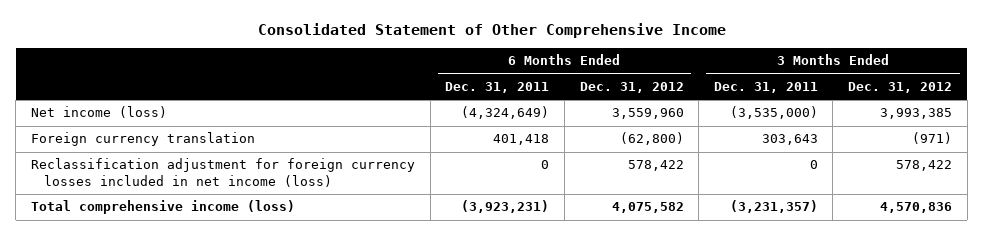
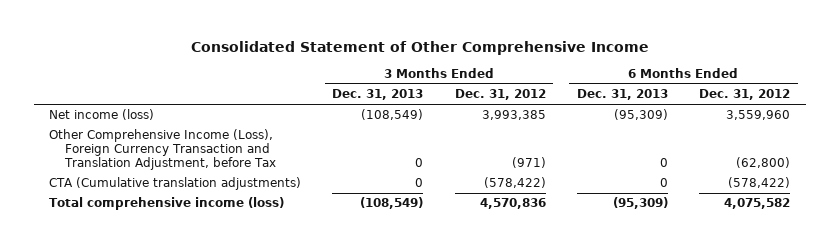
- | 6 Months Ended Dec. 31, 2011 | 6 Months Ended Dec. 31, 2012 | 3 Months Ended Dec. 31, 2011 | 3 Months Ended Dec. 31, 2012
+ | 3 Months Ended Dec. 31, 2013 | 3 Months Ended Dec. 31, 2012 | 6 Months Ended Dec. 31, 2013 | 6 Months Ended Dec. 31, 2012
- Foreign currency translation | 401,418 | (62,800) | 303,643 | (971)
- Reclassification adjustment for foreign currency losses included in net income (loss) | 0 | 578,422 | 0 | 578,422
+ Other Comprehensive Income (Loss), Foreign Currency Transaction and Translation Adjustment, before Tax | 0 | (971) | 0 | (62,800)
+ CTA (Cumulative translation adjustments) | 0 | (578,422) | 0 | (578,422)

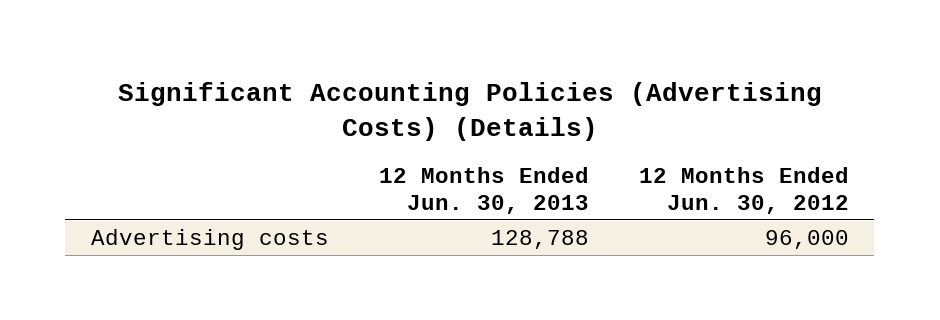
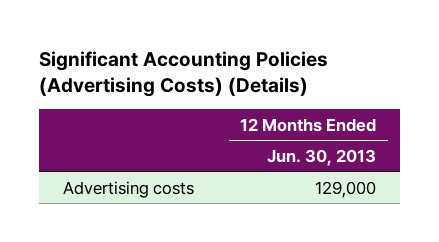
- | 12 Months Ended Jun. 30, 2013 | 12 Months Ended Jun. 30, 2012
+ | 12 Months Ended Jun. 30, 2013
- Advertising costs | 128,788 | 96,000
+ Advertising costs | 129,000

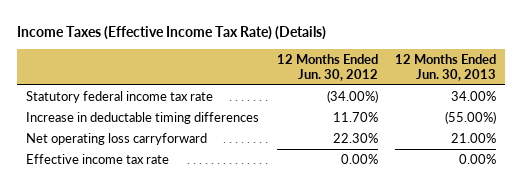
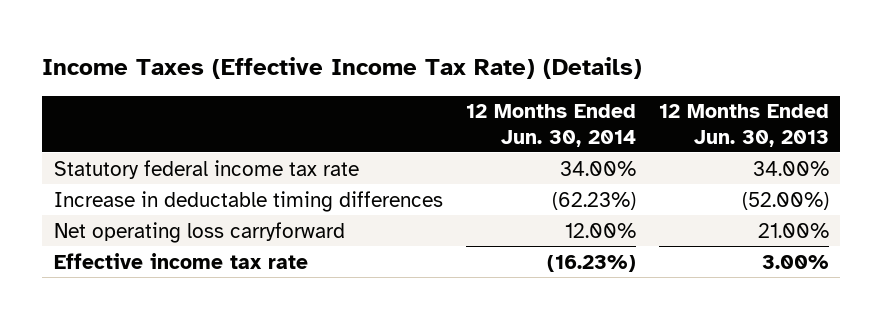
- | 12 Months Ended Jun. 30, 2012 | 12 Months Ended Jun. 30, 2013
+ | 12 Months Ended Jun. 30, 2014 | 12 Months Ended Jun. 30, 2013
- Increase in deductable timing differences | 11.70% | (55.00%)
+ Increase in deductable timing differences | (62.23%) | (52.00%)
- Effective income tax rate | 0.00% | 0.00%
+ Effective income tax rate | (16.23%) | 3.00%

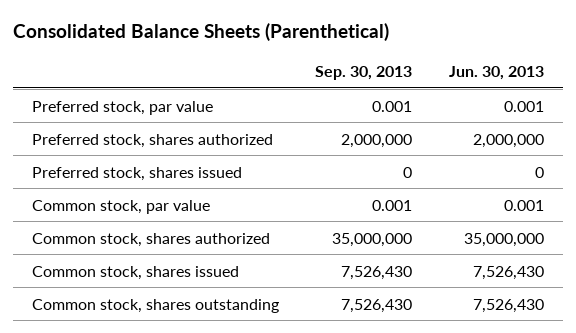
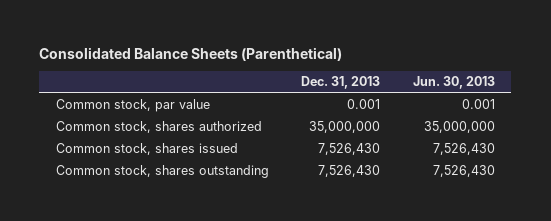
- | Sep. 30, 2013 | Jun. 30, 2013
+ | Dec. 31, 2013 | Jun. 30, 2013
- Preferred stock, par value | 0.001 | 0.001
- Preferred stock, shares authorized | 2,000,000 | 2,000,000
- Preferred stock, shares issued | 0 | 0

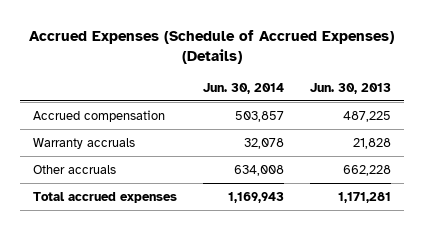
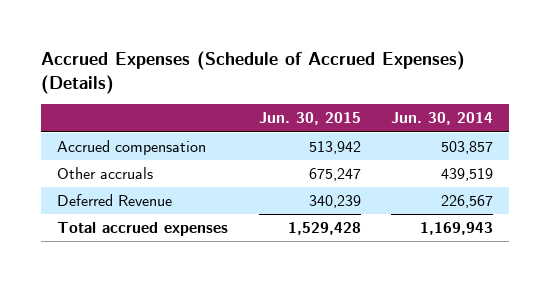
- | Jun. 30, 2014 | Jun. 30, 2013
+ | Jun. 30, 2015 | Jun. 30, 2014
- Warranty accruals | 32,078 | 21,828
- Other accruals | 634,008 | 662,228
+ Other accruals | 675,247 | 439,519
+ Deferred Revenue | 340,239 | 226,567

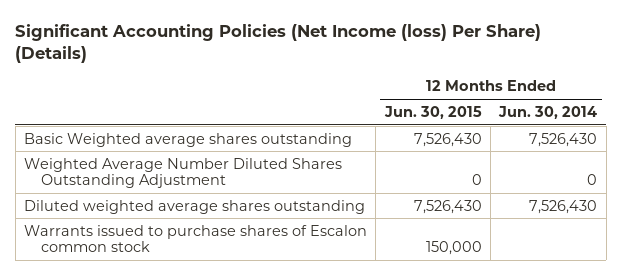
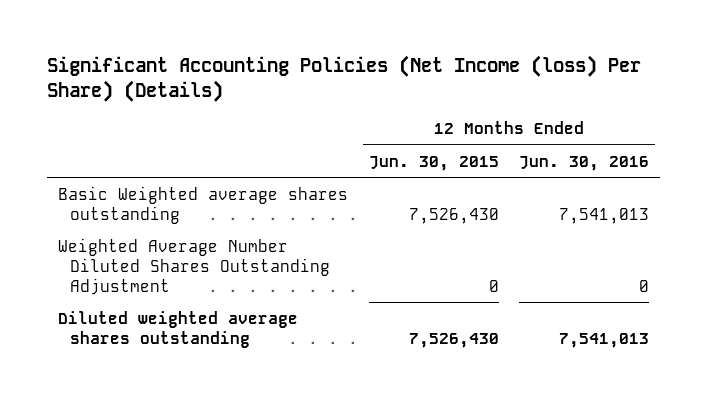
- | 12 Months Ended Jun. 30, 2015 | 12 Months Ended Jun. 30, 2014
+ | 12 Months Ended Jun. 30, 2015 | 12 Months Ended Jun. 30, 2016
- Warrants issued to purchase shares of Escalon common stock | 150,000 |

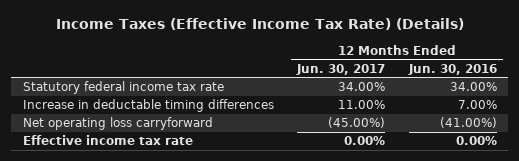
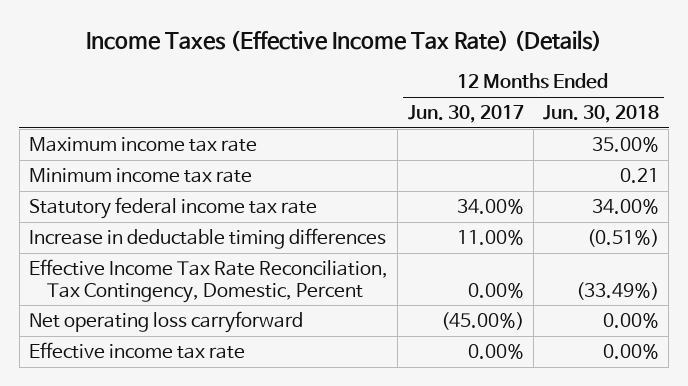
- | 12 Months Ended Jun. 30, 2017 | 12 Months Ended Jun. 30, 2016
+ | 12 Months Ended Jun. 30, 2017 | 12 Months Ended Jun. 30, 2018
+ Maximum income tax rate | | 35.00%
+ Minimum income tax rate | | 0.21
+ Effective Income Tax Rate Reconciliation, Tax Contingency, Domestic, Percent | 0.00% | (33.49%)

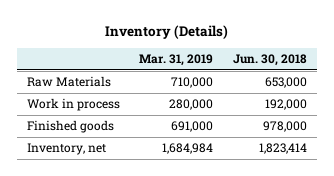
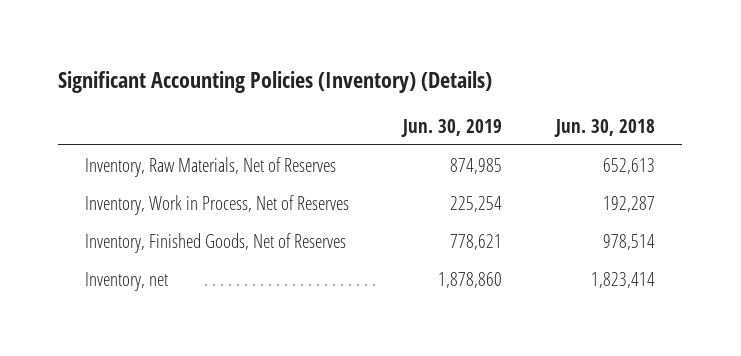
- Inventory (Details)
+ Significant Accounting Policies (Inventory) (Details)
- | Mar. 31, 2019 | Jun. 30, 2018
+ | Jun. 30, 2019 | Jun. 30, 2018
- Raw Materials | 710,000 | 653,000
- Work in process | 280,000 | 192,000
- Finished goods | 691,000 | 978,000
+ Inventory, Raw Materials, Net of Reserves | 874,985 | 652,613
+ Inventory, Work in Process, Net of Reserves | 225,254 | 192,287
+ Inventory, Finished Goods, Net of Reserves | 778,621 | 978,514

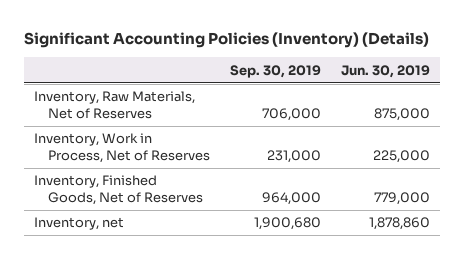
- | Jun. 30, 2019 | Jun. 30, 2018
+ | Sep. 30, 2019 | Jun. 30, 2019
- Inventory, Raw Materials, Net of Reserves | 874,985 | 652,613
- Inventory, Work in Process, Net of Reserves | 225,254 | 192,287
- Inventory, Finished Goods, Net of Reserves | 778,621 | 978,514
+ Inventory, Raw Materials, Net of Reserves | 706,000 | 875,000
+ Inventory, Work in Process, Net of Reserves | 231,000 | 225,000
+ Inventory, Finished Goods, Net of Reserves | 964,000 | 779,000

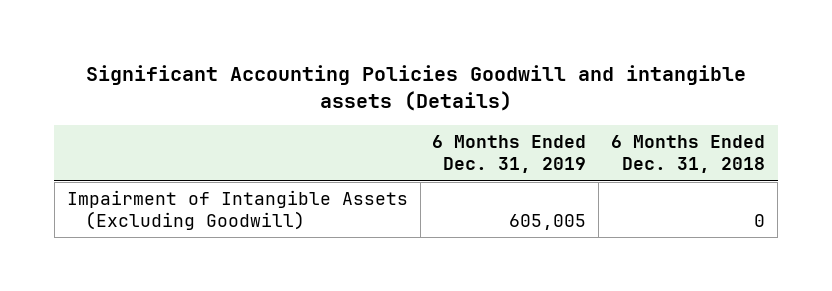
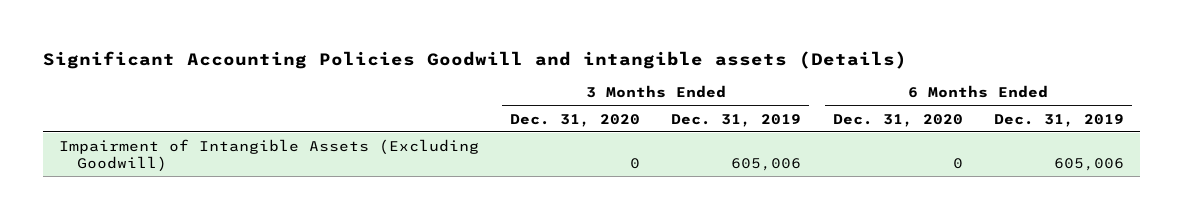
- | 6 Months Ended Dec. 31, 2019 | 6 Months Ended Dec. 31, 2018
+ | 3 Months Ended Dec. 31, 2020 | 3 Months Ended Dec. 31, 2019 | 6 Months Ended Dec. 31, 2020 | 6 Months Ended Dec. 31, 2019
- Impairment of Intangible Assets (Excluding Goodwill) | 605,005 | 0
+ Impairment of Intangible Assets (Excluding Goodwill) | 0 | 605,006 | 0 | 605,006

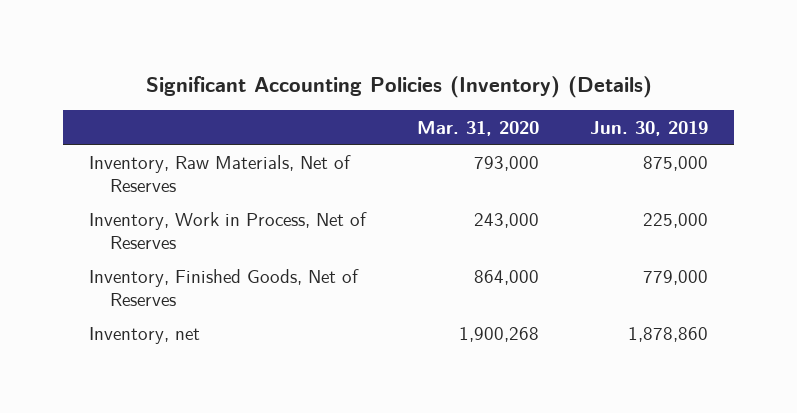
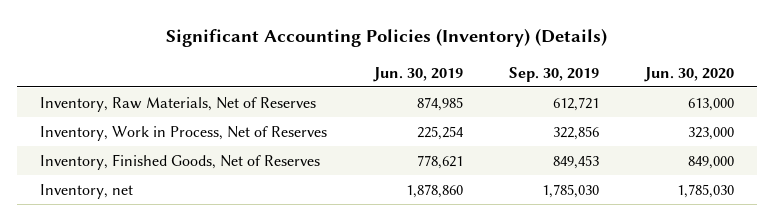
- | Mar. 31, 2020 | Jun. 30, 2019
+ | Jun. 30, 2019 | Sep. 30, 2019 | Jun. 30, 2020
- Inventory, Raw Materials, Net of Reserves | 793,000 | 875,000
- Inventory, Work in Process, Net of Reserves | 243,000 | 225,000
- Inventory, Finished Goods, Net of Reserves | 864,000 | 779,000
+ Inventory, Raw Materials, Net of Reserves | 874,985 | 612,721 | 613,000
+ Inventory, Work in Process, Net of Reserves | 225,254 | 322,856 | 323,000
+ Inventory, Finished Goods, Net of Reserves | 778,621 | 849,453 | 849,000

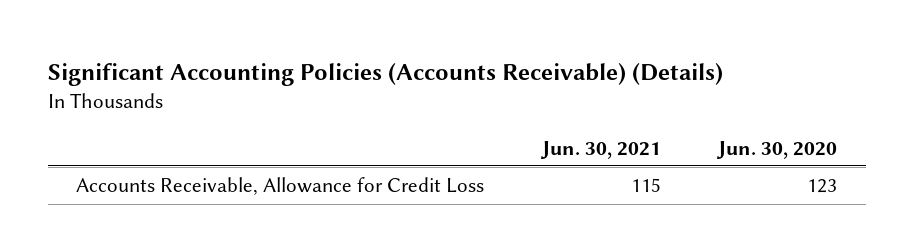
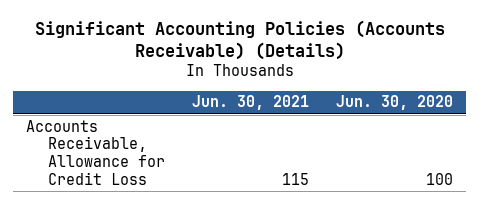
- Accounts Receivable, Allowance for Credit Loss | 115 | 123
+ Accounts Receivable, Allowance for Credit Loss | 115 | 100

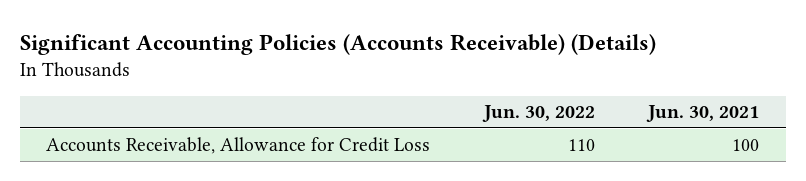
- | Jun. 30, 2021 | Jun. 30, 2020
+ | Jun. 30, 2022 | Jun. 30, 2021
- Accounts Receivable, Allowance for Credit Loss | 115 | 100
+ Accounts Receivable, Allowance for Credit Loss | 110 | 100

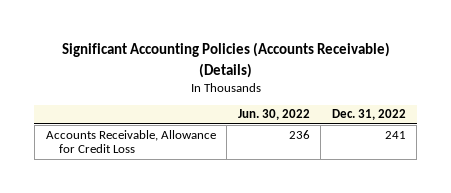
- | Jun. 30, 2022 | Jun. 30, 2021
+ | Jun. 30, 2022 | Dec. 31, 2022
- Accounts Receivable, Allowance for Credit Loss | 110 | 100
+ Accounts Receivable, Allowance for Credit Loss | 236 | 241

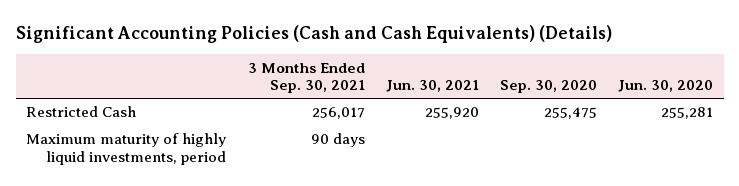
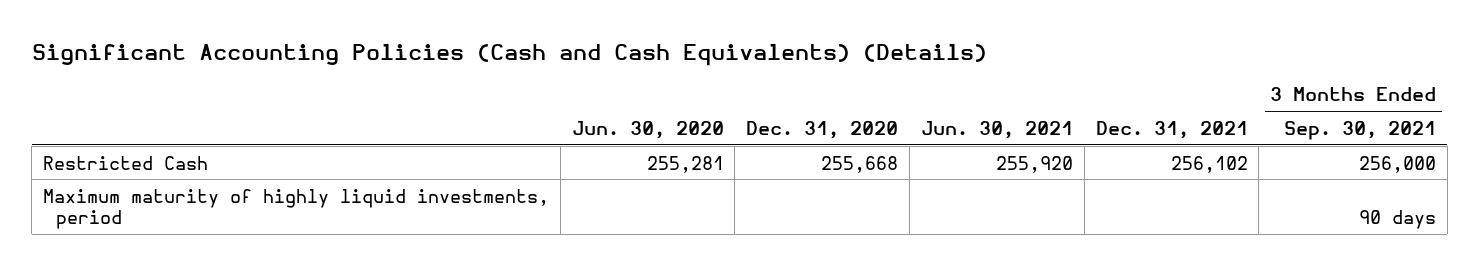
- | 3 Months Ended Sep. 30, 2021 | Jun. 30, 2021 | Sep. 30, 2020 | Jun. 30, 2020
+ | Jun. 30, 2020 | Dec. 31, 2020 | Jun. 30, 2021 | Dec. 31, 2021 | 3 Months Ended Sep. 30, 2021
- Restricted Cash | 256,017 | 255,920 | 255,475 | 255,281
+ Restricted Cash | 255,281 | 255,668 | 255,920 | 256,102 | 256,000

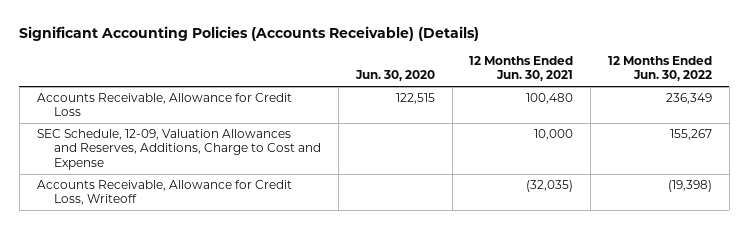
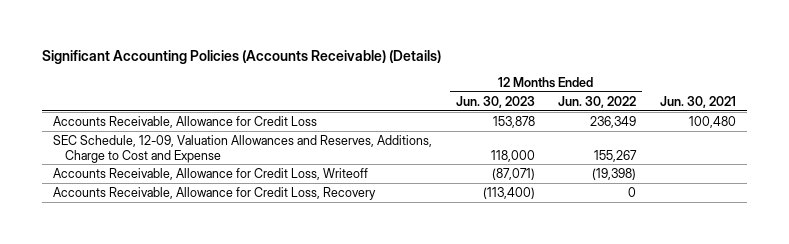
- | Jun. 30, 2020 | 12 Months Ended Jun. 30, 2021 | 12 Months Ended Jun. 30, 2022
+ | 12 Months Ended Jun. 30, 2023 | 12 Months Ended Jun. 30, 2022 | Jun. 30, 2021
+ Accounts Receivable, Allowance for Credit Loss, Recovery | (113,400) | 0 |

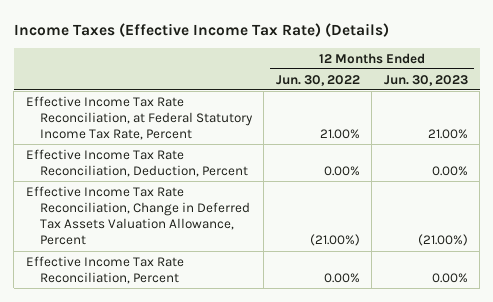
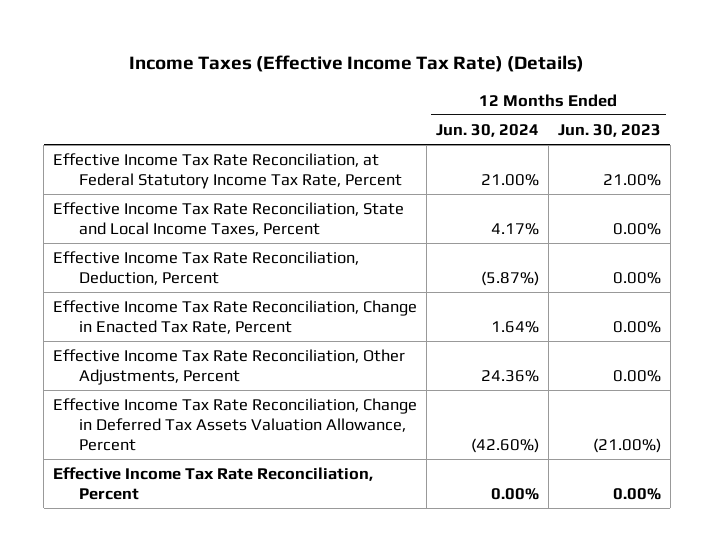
- | 12 Months Ended Jun. 30, 2022 | 12 Months Ended Jun. 30, 2023
+ | 12 Months Ended Jun. 30, 2024 | 12 Months Ended Jun. 30, 2023
+ Effective Income Tax Rate Reconciliation, State and Local Income Taxes, Percent | 4.17% | 0.00%
+ Effective Income Tax Rate Reconciliation, Change in Enacted Tax Rate, Percent | 1.64% | 0.00%
+ Effective Income Tax Rate Reconciliation, Other Adjustments, Percent | 24.36% | 0.00%

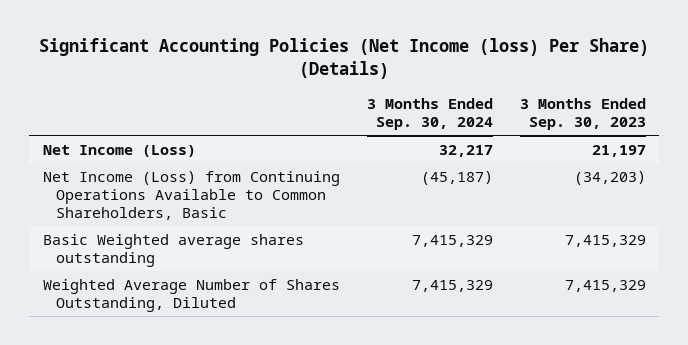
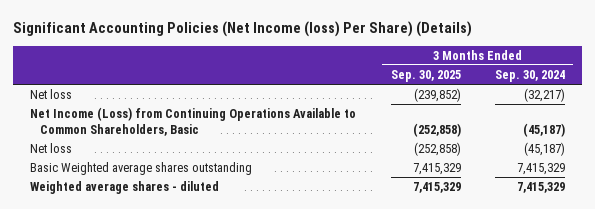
- | 3 Months Ended Sep. 30, 2024 | 3 Months Ended Sep. 30, 2023
+ | 3 Months Ended Sep. 30, 2025 | 3 Months Ended Sep. 30, 2024
- Net Income (Loss) | 32,217 | 21,197
+ Net loss | (239,852) | (32,217)
+ Net loss | (252,858) | (45,187)
- Weighted Average Number of Shares Outstanding, Diluted | 7,415,329 | 7,415,329
+ Weighted average shares - diluted | 7,415,329 | 7,415,329

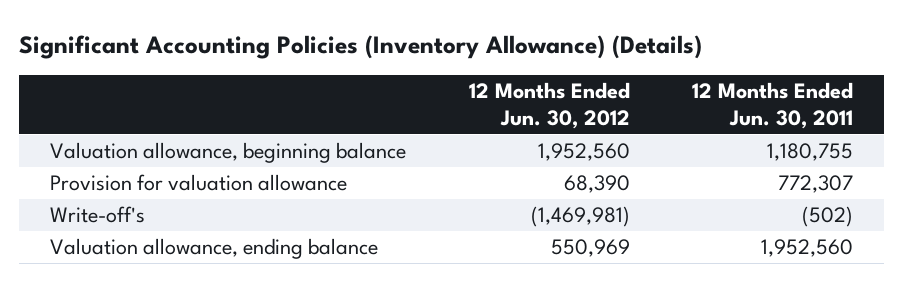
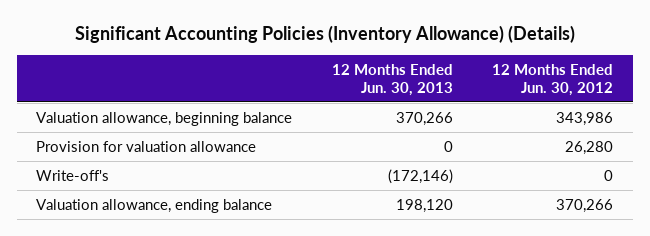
- | 12 Months Ended Jun. 30, 2012 | 12 Months Ended Jun. 30, 2011
+ | 12 Months Ended Jun. 30, 2013 | 12 Months Ended Jun. 30, 2012
- Valuation allowance, beginning balance | 1,952,560 | 1,180,755
- Provision for valuation allowance | 68,390 | 772,307
- Write-off's | (1,469,981) | (502)
- Valuation allowance, ending balance | 550,969 | 1,952,560
+ Valuation allowance, beginning balance | 370,266 | 343,986
+ Provision for valuation allowance | 0 | 26,280
+ Write-off's | (172,146) | 0
+ Valuation allowance, ending balance | 198,120 | 370,266

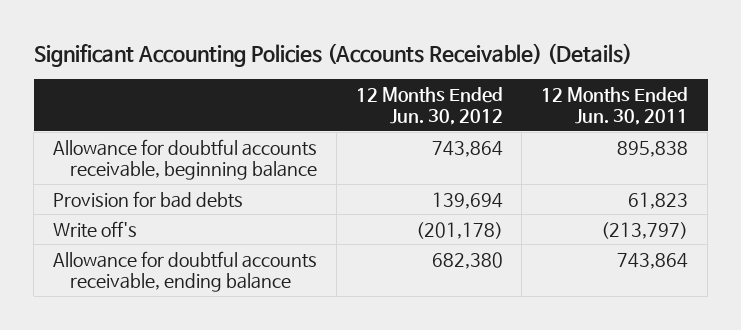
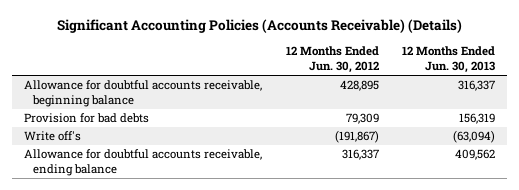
- | 12 Months Ended Jun. 30, 2012 | 12 Months Ended Jun. 30, 2011
+ | 12 Months Ended Jun. 30, 2012 | 12 Months Ended Jun. 30, 2013
- Allowance for doubtful accounts receivable, beginning balance | 743,864 | 895,838
- Provision for bad debts | 139,694 | 61,823
- Write off's | (201,178) | (213,797)
- Allowance for doubtful accounts receivable, ending balance | 682,380 | 743,864
+ Allowance for doubtful accounts receivable, beginning balance | 428,895 | 316,337
+ Provision for bad debts | 79,309 | 156,319
+ Write off's | (191,867) | (63,094)
+ Allowance for doubtful accounts receivable, ending balance | 316,337 | 409,562

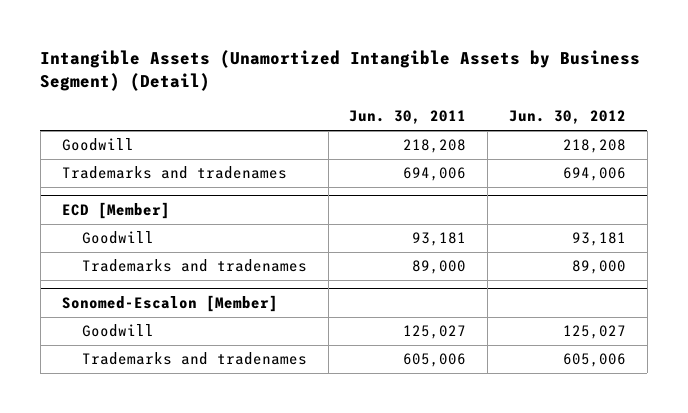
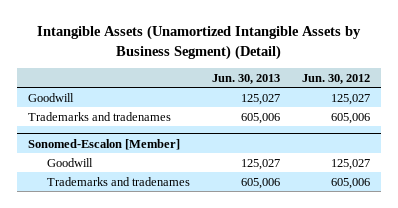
- | Jun. 30, 2011 | Jun. 30, 2012
+ | Jun. 30, 2013 | Jun. 30, 2012
- Goodwill | 218,208 | 218,208
- Trademarks and tradenames | 694,006 | 694,006
- ECD [Member]
- Goodwill | 93,181 | 93,181
- Trademarks and tradenames | 89,000 | 89,000
+ Goodwill | 125,027 | 125,027
+ Trademarks and tradenames | 605,006 | 605,006

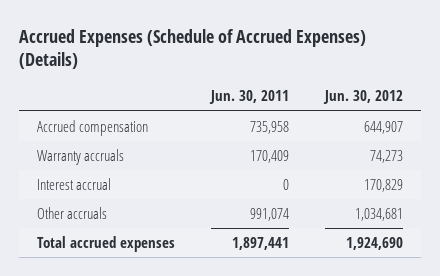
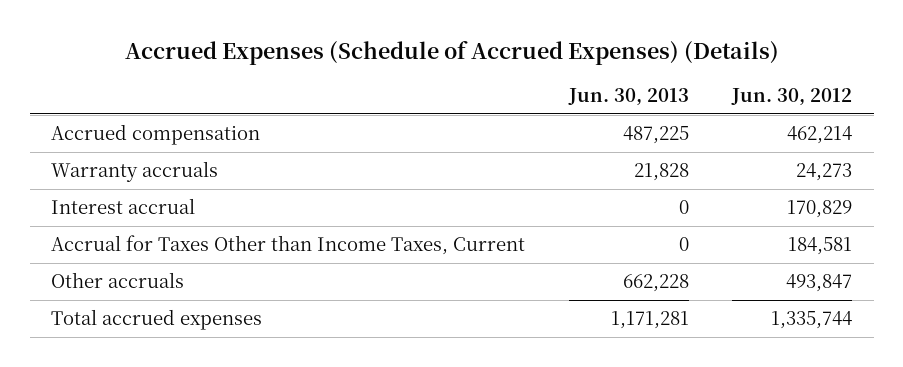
- | Jun. 30, 2011 | Jun. 30, 2012
+ | Jun. 30, 2013 | Jun. 30, 2012
- Accrued compensation | 735,958 | 644,907
- Warranty accruals | 170,409 | 74,273
+ Accrued compensation | 487,225 | 462,214
+ Warranty accruals | 21,828 | 24,273
- Other accruals | 991,074 | 1,034,681
- Total accrued expenses | 1,897,441 | 1,924,690
+ Accrual for Taxes Other than Income Taxes, Current | 0 | 184,581
+ Other accruals | 662,228 | 493,847
+ Total accrued expenses | 1,171,281 | 1,335,744

